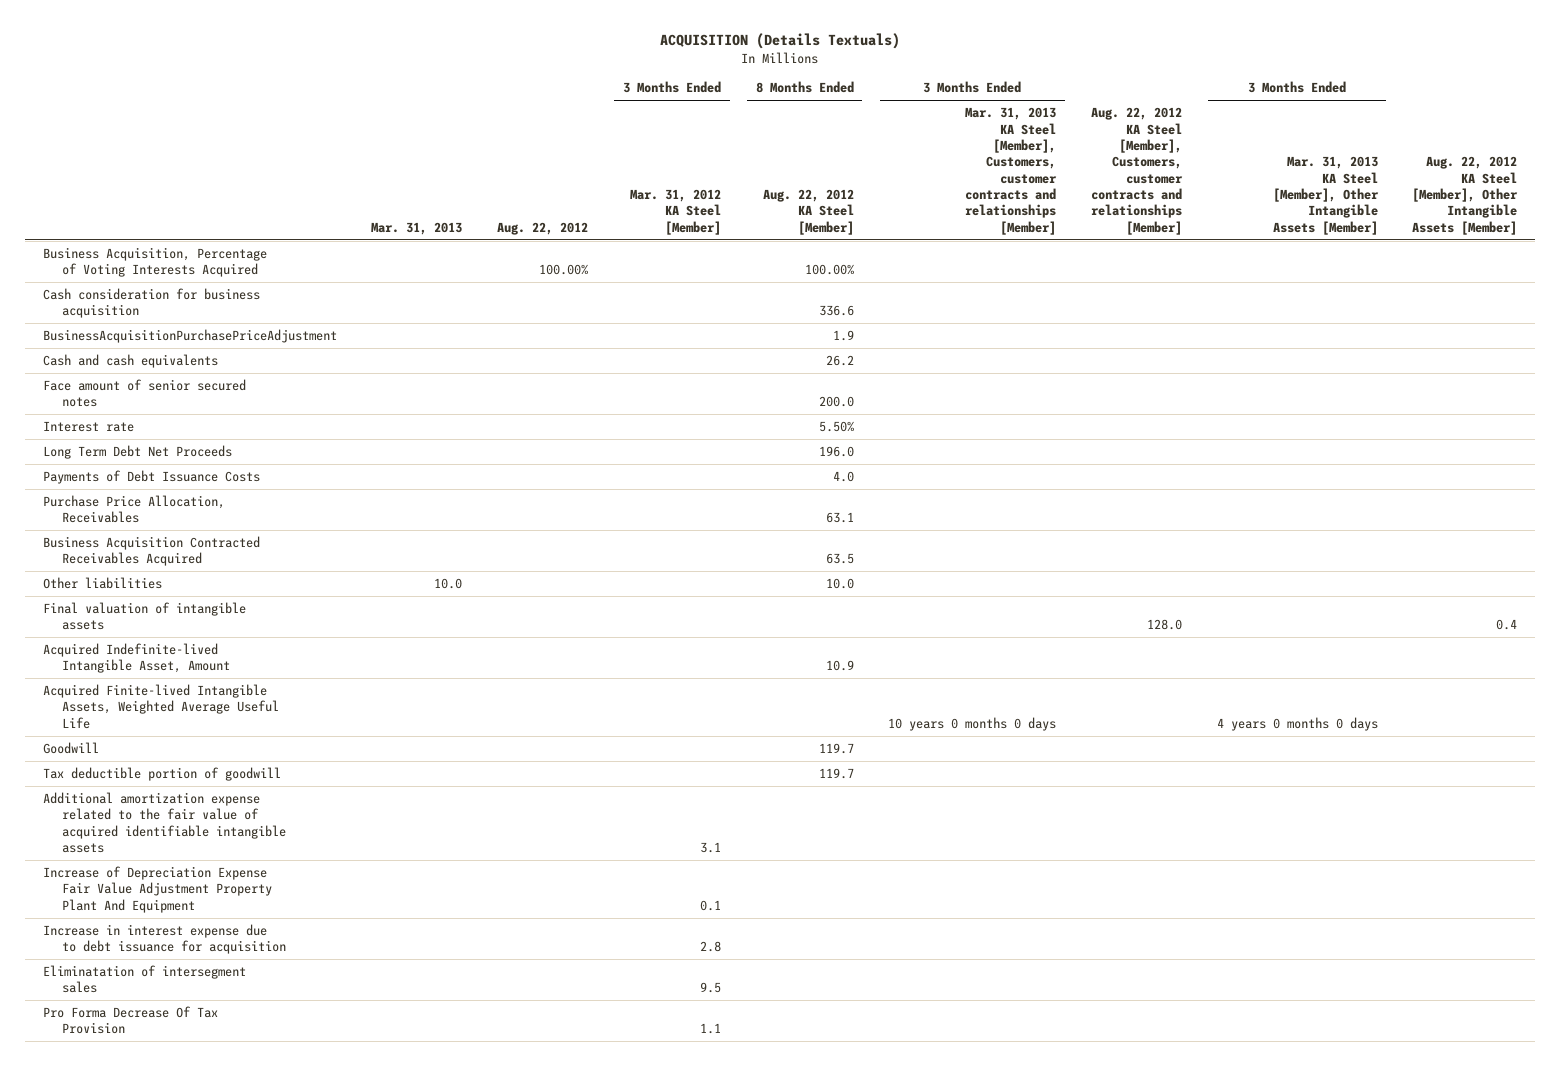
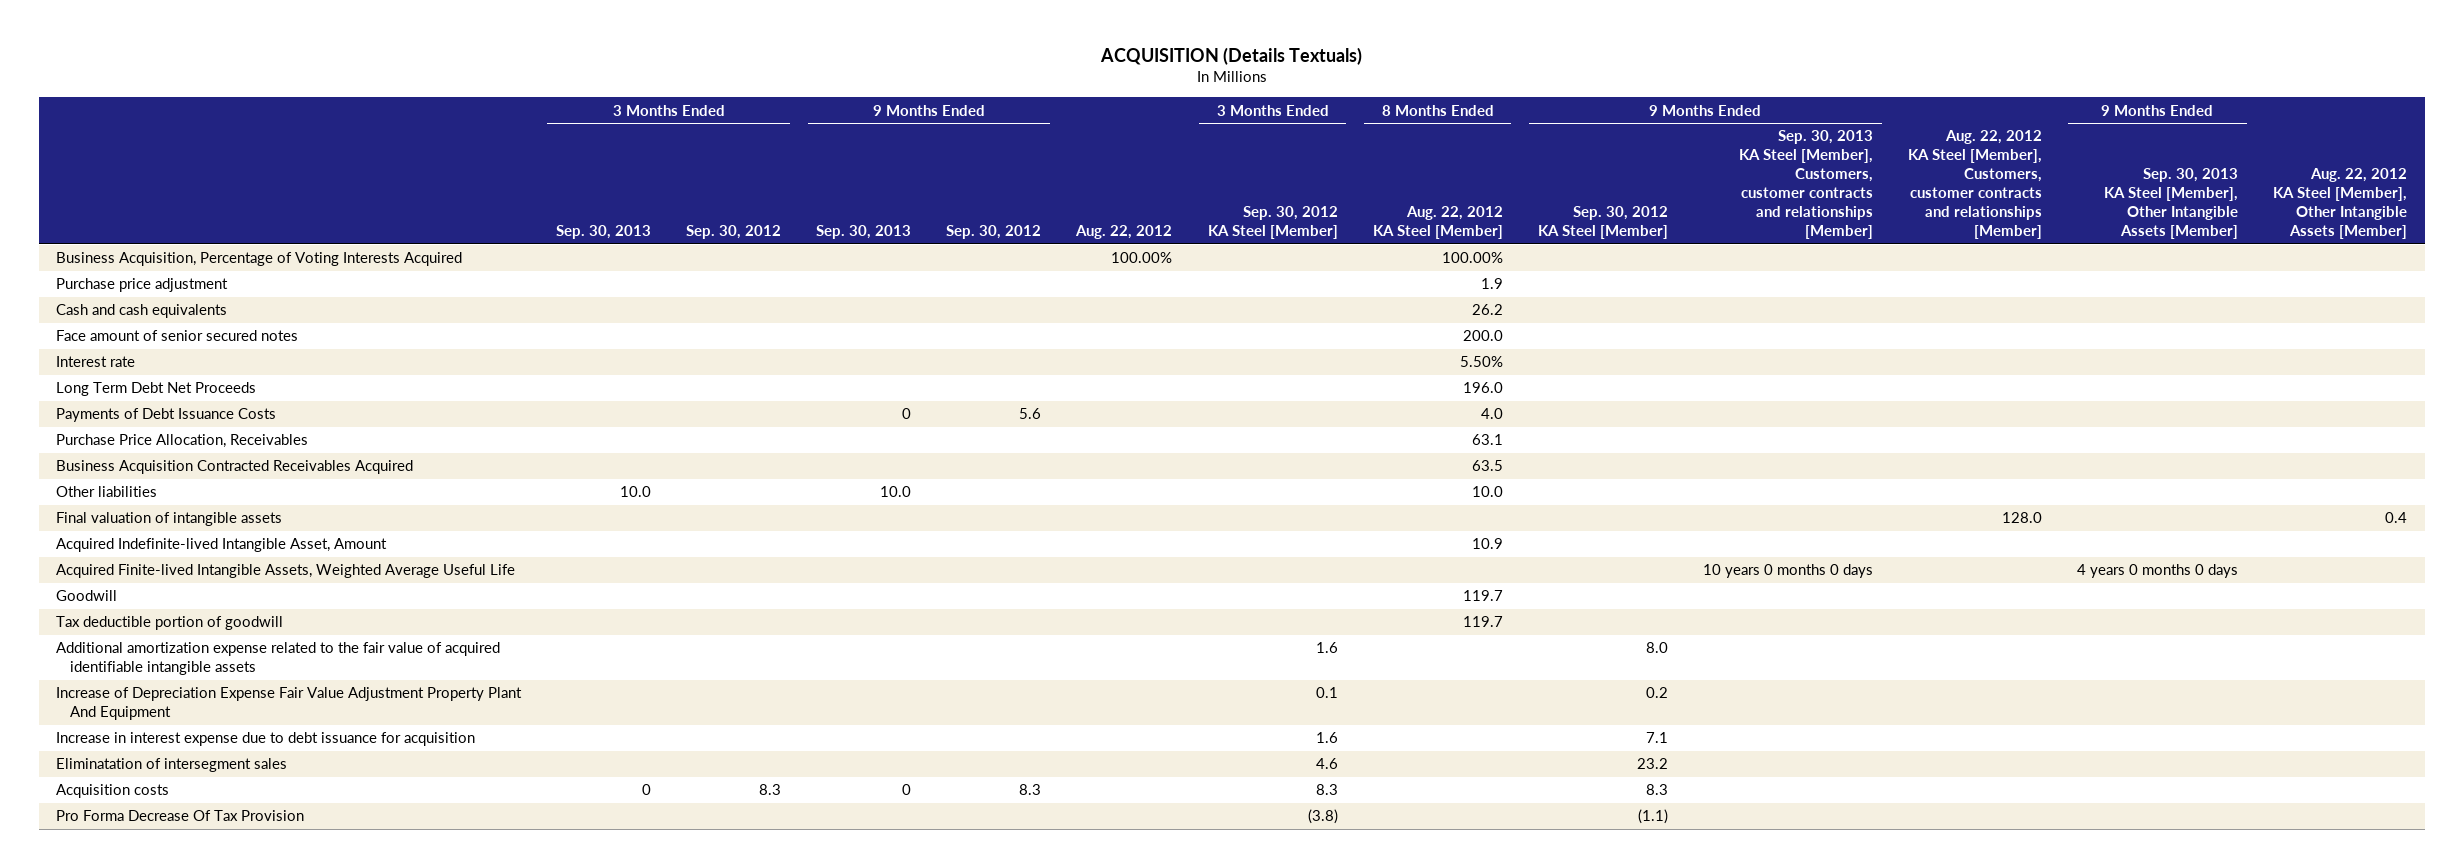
- | Mar. 31, 2013 | Aug. 22, 2012 | 3 Months Ended Mar. 31, 2012 KA Steel [Member] | 8 Months Ended Aug. 22, 2012 KA Steel [Member] | 3 Months Ended Mar. 31, 2013 KA Steel [Member], Customers, customer contracts and relationships [Member] | Aug. 22, 2012 KA Steel [Member], Customers, customer contracts and relationships [Member] | 3 Months Ended Mar. 31, 2013 KA Steel [Member], Other Intangible Assets [Member] | Aug. 22, 2012 KA Steel [Member], Other Intangible Assets [Member]
+ | 3 Months Ended Sep. 30, 2013 | 3 Months Ended Sep. 30, 2012 | 9 Months Ended Sep. 30, 2013 | 9 Months Ended Sep. 30, 2012 | Aug. 22, 2012 | 3 Months Ended Sep. 30, 2012 KA Steel [Member] | 8 Months Ended Aug. 22, 2012 KA Steel [Member] | 9 Months Ended Sep. 30, 2012 KA Steel [Member] | 9 Months Ended Sep. 30, 2013 KA Steel [Member], Customers, customer contracts and relationships [Member] | Aug. 22, 2012 KA Steel [Member], Customers, customer contracts and relationships [Member] | 9 Months Ended Sep. 30, 2013 KA Steel [Member], Other Intangible Assets [Member] | Aug. 22, 2012 KA Steel [Member], Other Intangible Assets [Member]
- Cash consideration for business acquisition | | | | 336.6 | | | |
- BusinessAcquisitionPurchasePriceAdjustment | | | | 1.9 | | | |
+ Purchase price adjustment | | | | | | | 1.9 | | | | |
+ Acquisition costs | 0 | 8.3 | 0 | 8.3 | | 8.3 | | 8.3 | | | |

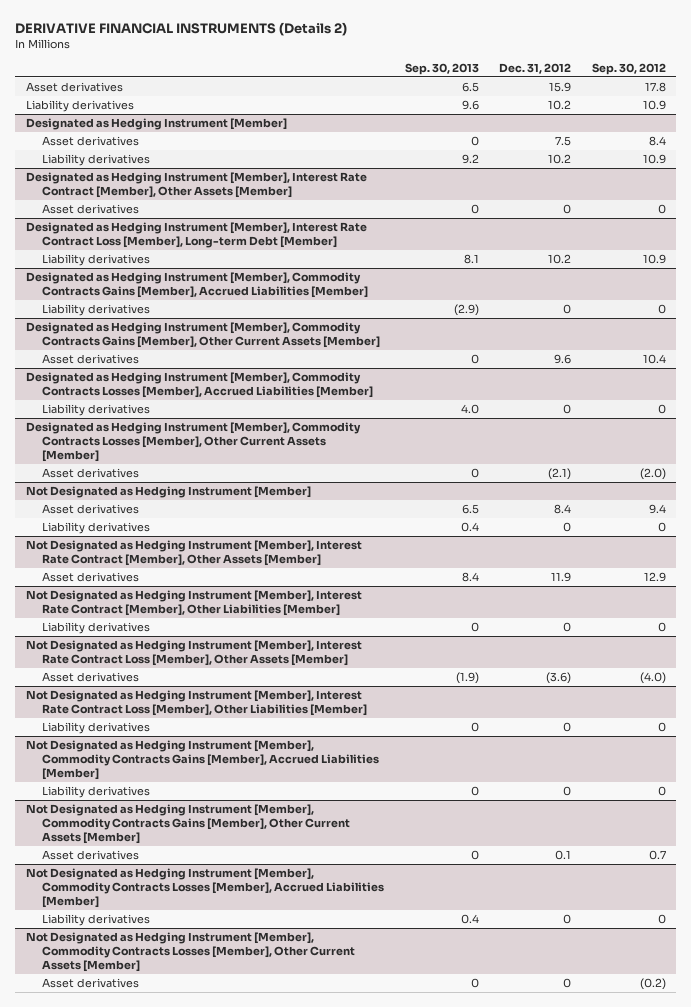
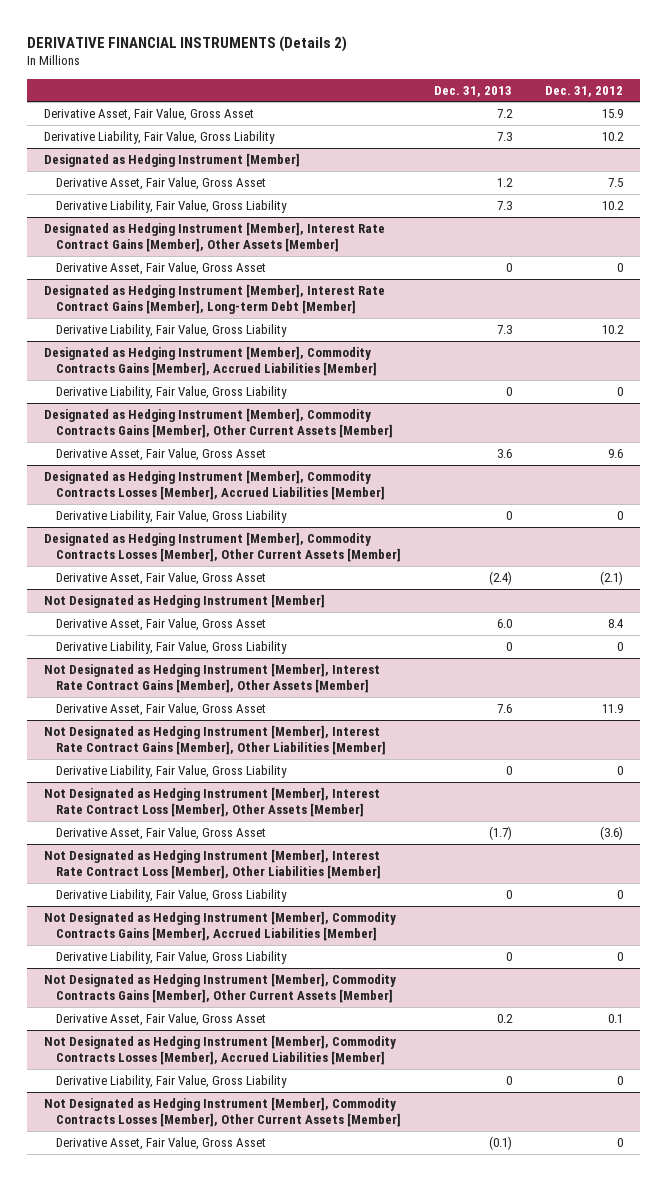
- | Sep. 30, 2013 | Dec. 31, 2012 | Sep. 30, 2012
+ | Dec. 31, 2013 | Dec. 31, 2012
- Asset derivatives | 6.5 | 15.9 | 17.8
- Liability derivatives | 9.6 | 10.2 | 10.9
+ Derivative Asset, Fair Value, Gross Asset | 7.2 | 15.9
+ Derivative Liability, Fair Value, Gross Liability | 7.3 | 10.2
@ Designated as Hedging Instrument [Member]
- Asset derivatives | 0 | 7.5 | 8.4
- Liability derivatives | 9.2 | 10.2 | 10.9
- Designated as Hedging Instrument [Member], Interest Rate Contract [Member], Other Assets [Member]
- Asset derivatives | 0 | 0 | 0
- Designated as Hedging Instrument [Member], Interest Rate Contract Loss [Member], Long-term Debt [Member]
- Liability derivatives | 8.1 | 10.2 | 10.9
@ Designated as Hedging Instrument [Member]
+ Derivative Asset, Fair Value, Gross Asset | 1.2 | 7.5
+ Derivative Liability, Fair Value, Gross Liability | 7.3 | 10.2
+ Designated as Hedging Instrument [Member], Interest Rate Contract Gains [Member], Other Assets [Member]
+ Derivative Asset, Fair Value, Gross Asset | 0 | 0
+ Designated as Hedging Instrument [Member], Interest Rate Contract Gains [Member], Long-term Debt [Member]
+ Derivative Liability, Fair Value, Gross Liability | 7.3 | 10.2
@ Designated as Hedging Instrument [Member], Commodity Contracts Gains [Member], Accrued Liabilities [Member]
- Liability derivatives | (2.9) | 0 | 0
+ Derivative Liability, Fair Value, Gross Liability | 0 | 0
@ Designated as Hedging Instrument [Member], Commodity Contracts Gains [Member], Other Current Assets [Member]
- Asset derivatives | 0 | 9.6 | 10.4
+ Derivative Asset, Fair Value, Gross Asset | 3.6 | 9.6
@ Designated as Hedging Instrument [Member], Commodity Contracts Losses [Member], Accrued Liabilities [Member]
- Liability derivatives | 4.0 | 0 | 0
+ Derivative Liability, Fair Value, Gross Liability | 0 | 0
@ Designated as Hedging Instrument [Member], Commodity Contracts Losses [Member], Other Current Assets [Member]
- Asset derivatives | 0 | (2.1) | (2.0)
+ Derivative Asset, Fair Value, Gross Asset | (2.4) | (2.1)
@ Not Designated as Hedging Instrument [Member]
- Asset derivatives | 6.5 | 8.4 | 9.4
- Liability derivatives | 0.4 | 0 | 0
- Not Designated as Hedging Instrument [Member], Interest Rate Contract [Member], Other Assets [Member]
- Asset derivatives | 8.4 | 11.9 | 12.9
- Not Designated as Hedging Instrument [Member], Interest Rate Contract [Member], Other Liabilities [Member]
- Liability derivatives | 0 | 0 | 0
@ Not Designated as Hedging Instrument [Member]
+ Derivative Asset, Fair Value, Gross Asset | 6.0 | 8.4
+ Derivative Liability, Fair Value, Gross Liability | 0 | 0
+ Not Designated as Hedging Instrument [Member], Interest Rate Contract Gains [Member], Other Assets [Member]
+ Derivative Asset, Fair Value, Gross Asset | 7.6 | 11.9
+ Not Designated as Hedging Instrument [Member], Interest Rate Contract Gains [Member], Other Liabilities [Member]
+ Derivative Liability, Fair Value, Gross Liability | 0 | 0
@ Not Designated as Hedging Instrument [Member], Interest Rate Contract Loss [Member], Other Assets [Member]
- Asset derivatives | (1.9) | (3.6) | (4.0)
+ Derivative Asset, Fair Value, Gross Asset | (1.7) | (3.6)
@ Not Designated as Hedging Instrument [Member], Interest Rate Contract Loss [Member], Other Liabilities [Member]
- Liability derivatives | 0 | 0 | 0
+ Derivative Liability, Fair Value, Gross Liability | 0 | 0
@ Not Designated as Hedging Instrument [Member], Commodity Contracts Gains [Member], Accrued Liabilities [Member]
- Liability derivatives | 0 | 0 | 0
+ Derivative Liability, Fair Value, Gross Liability | 0 | 0
@ Not Designated as Hedging Instrument [Member], Commodity Contracts Gains [Member], Other Current Assets [Member]
- Asset derivatives | 0 | 0.1 | 0.7
+ Derivative Asset, Fair Value, Gross Asset | 0.2 | 0.1
@ Not Designated as Hedging Instrument [Member], Commodity Contracts Losses [Member], Accrued Liabilities [Member]
- Liability derivatives | 0.4 | 0 | 0
+ Derivative Liability, Fair Value, Gross Liability | 0 | 0
@ Not Designated as Hedging Instrument [Member], Commodity Contracts Losses [Member], Other Current Assets [Member]
- Asset derivatives | 0 | 0 | (0.2)
+ Derivative Asset, Fair Value, Gross Asset | (0.1) | 0

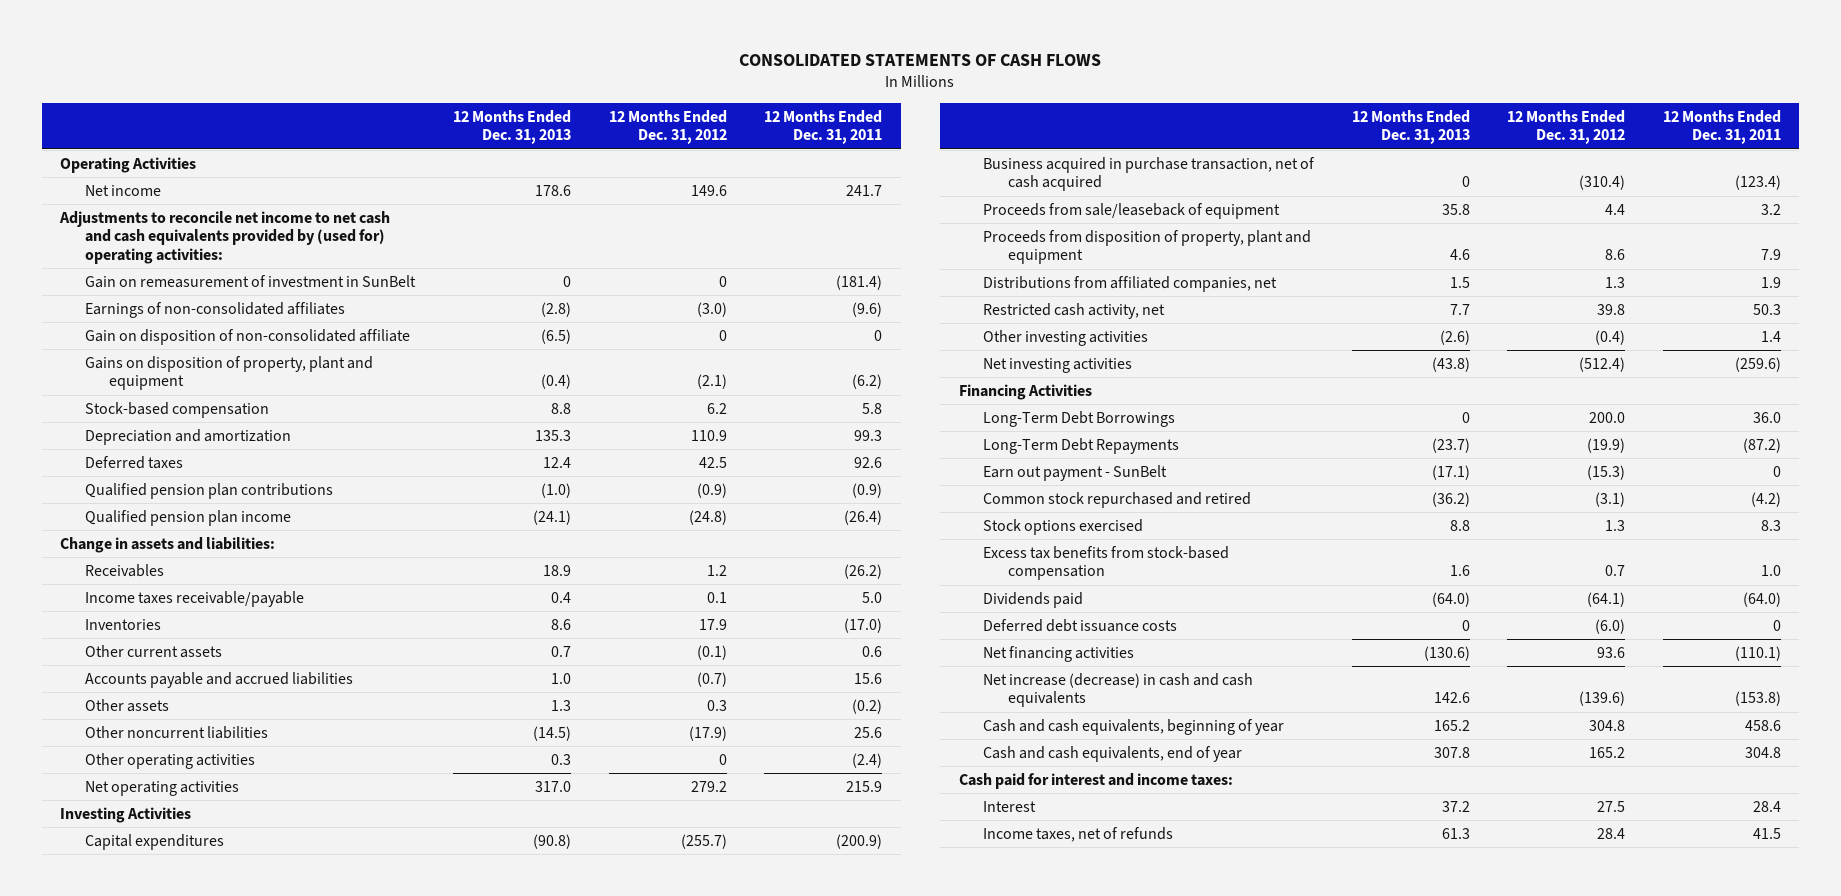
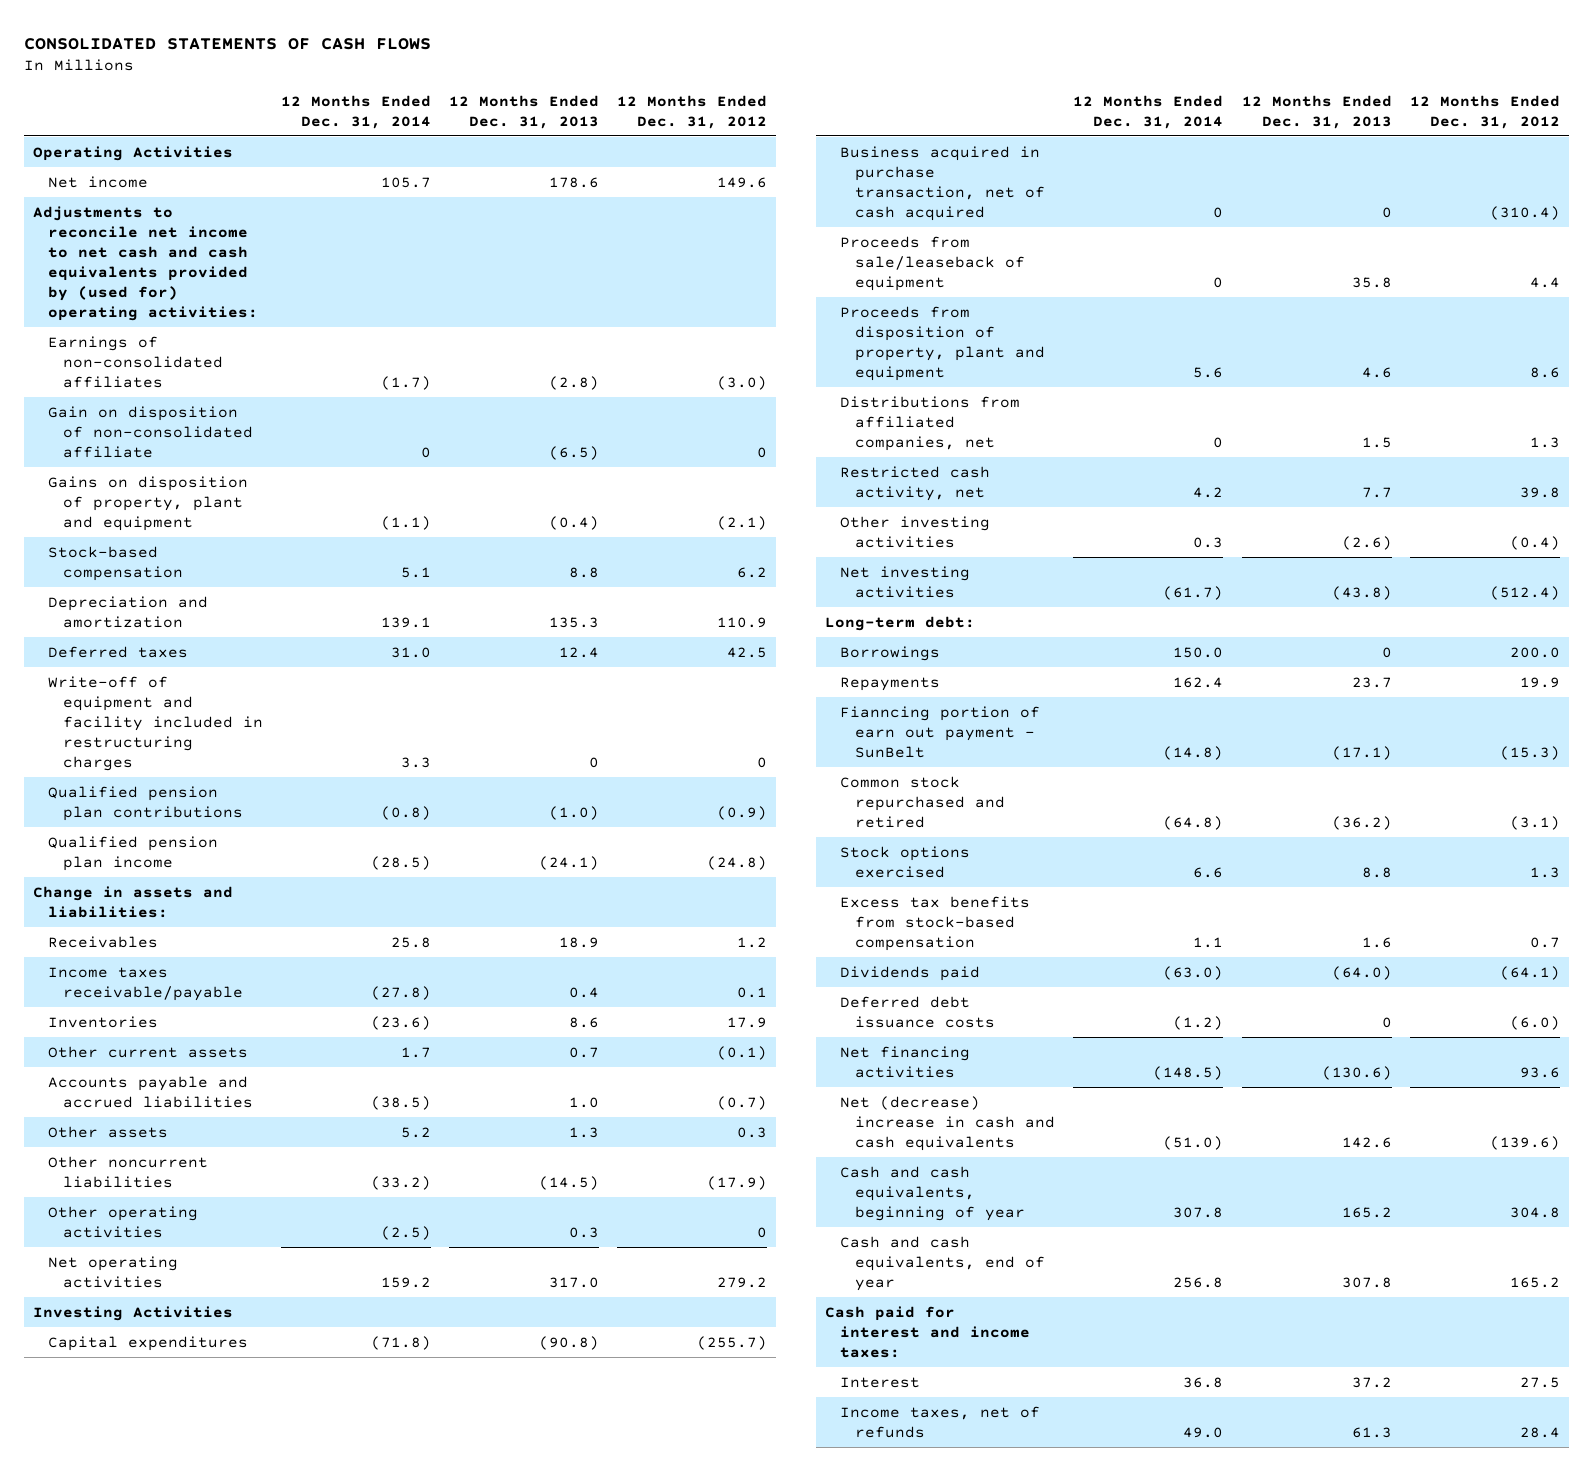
- | 12 Months Ended Dec. 31, 2013 | 12 Months Ended Dec. 31, 2012 | 12 Months Ended Dec. 31, 2011
+ | 12 Months Ended Dec. 31, 2014 | 12 Months Ended Dec. 31, 2013 | 12 Months Ended Dec. 31, 2012
- Gain on remeasurement of investment in SunBelt | 0 | 0 | (181.4)
+ Write-off of equipment and facility included in restructuring charges | 3.3 | 0 | 0
- Financing Activities
- Long-Term Debt Borrowings | 0 | 200.0 | 36.0
- Long-Term Debt Repayments | (23.7) | (19.9) | (87.2)
- Earn out payment - SunBelt | (17.1) | (15.3) | 0
+ Long-term debt:
+ Borrowings | 150.0 | 0 | 200.0
+ Repayments | 162.4 | 23.7 | 19.9
+ Fianncing portion of earn out payment - SunBelt | (14.8) | (17.1) | (15.3)
- Net increase (decrease) in cash and cash equivalents | 142.6 | (139.6) | (153.8)
+ Net (decrease) increase in cash and cash equivalents | (51.0) | 142.6 | (139.6)

